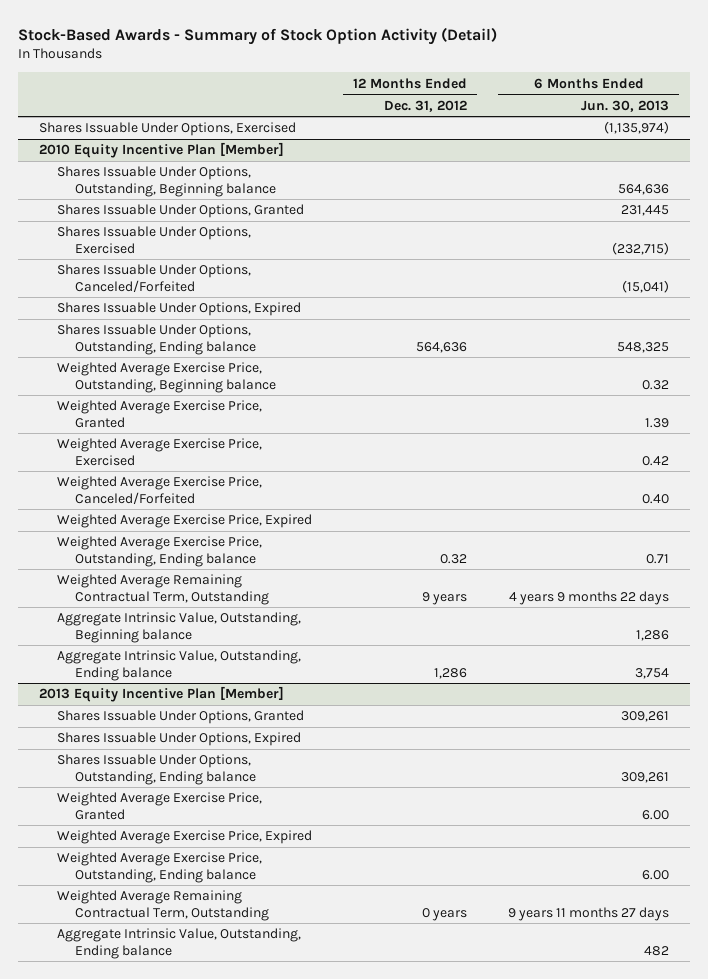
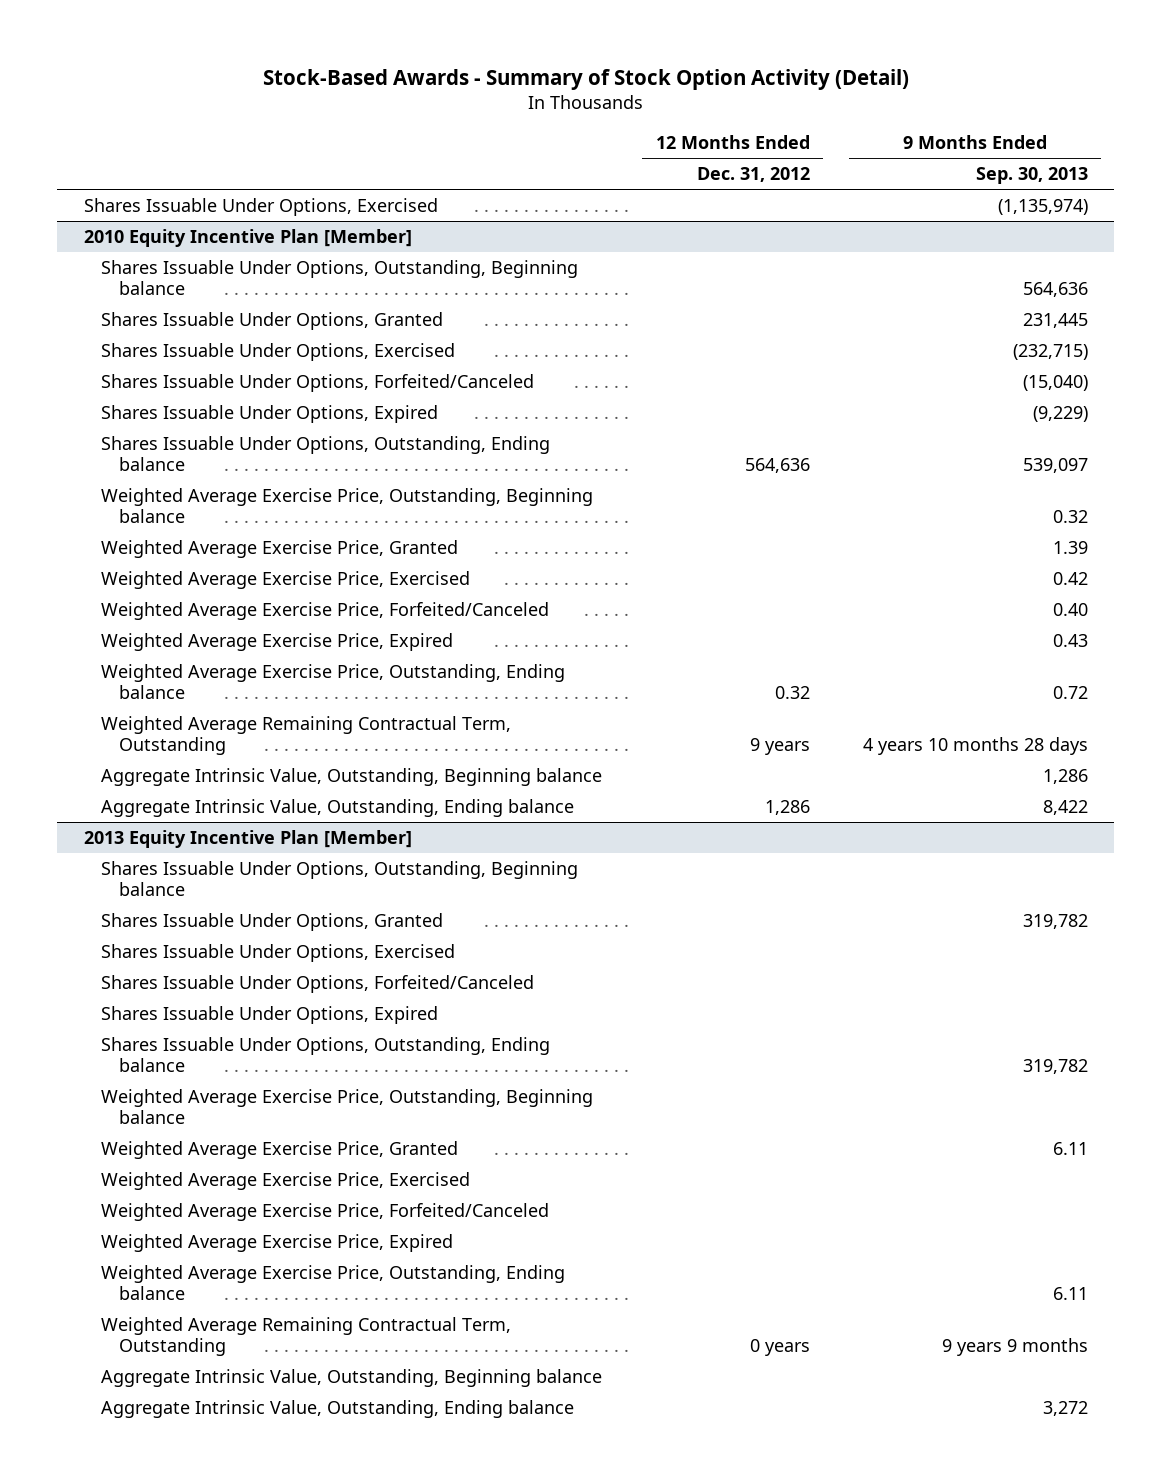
- | 12 Months Ended Dec. 31, 2012 | 6 Months Ended Jun. 30, 2013
+ | 12 Months Ended Dec. 31, 2012 | 9 Months Ended Sep. 30, 2013
@ 2010 Equity Incentive Plan [Member]
- Shares Issuable Under Options, Canceled/Forfeited | | (15,041)
+ Shares Issuable Under Options, Forfeited/Canceled | | (15,040)
- Weighted Average Exercise Price, Canceled/Forfeited | | 0.40
+ Weighted Average Exercise Price, Forfeited/Canceled | | 0.40
@ 2013 Equity Incentive Plan [Member]
+ Shares Issuable Under Options, Outstanding, Beginning balance
+ Shares Issuable Under Options, Exercised
+ Shares Issuable Under Options, Forfeited/Canceled
+ Weighted Average Exercise Price, Outstanding, Beginning balance
+ Weighted Average Exercise Price, Exercised
+ Weighted Average Exercise Price, Forfeited/Canceled
+ Aggregate Intrinsic Value, Outstanding, Beginning balance

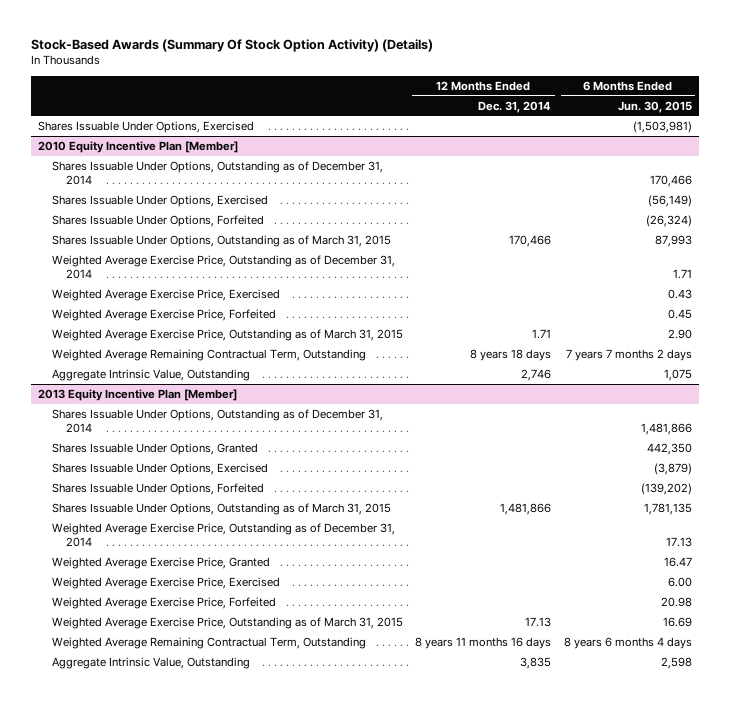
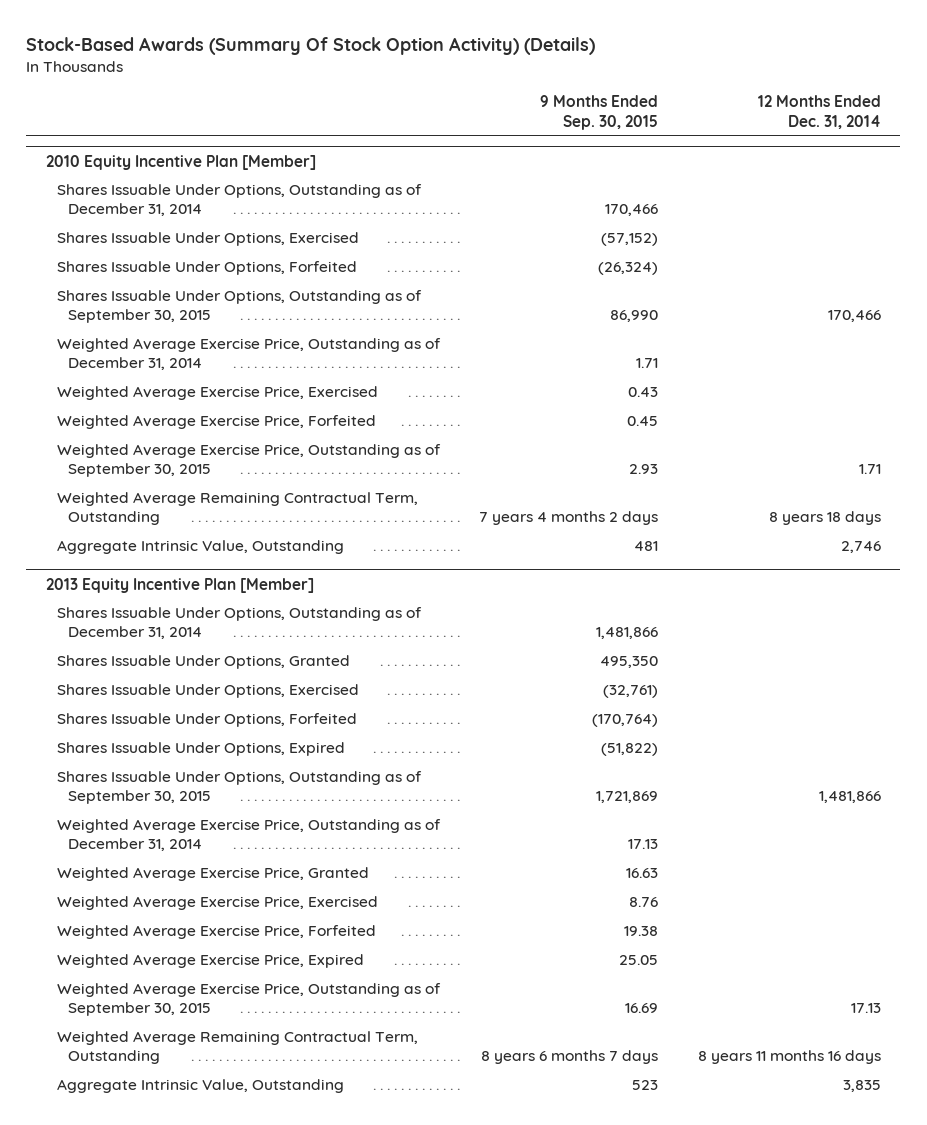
- | 12 Months Ended Dec. 31, 2014 | 6 Months Ended Jun. 30, 2015
+ | 9 Months Ended Sep. 30, 2015 | 12 Months Ended Dec. 31, 2014
- Shares Issuable Under Options, Exercised | | (1,503,981)
@ 2010 Equity Incentive Plan [Member]
- Shares Issuable Under Options, Outstanding as of March 31, 2015 | 170,466 | 87,993
+ Shares Issuable Under Options, Outstanding as of September 30, 2015 | 86,990 | 170,466
- Weighted Average Exercise Price, Outstanding as of March 31, 2015 | 1.71 | 2.90
+ Weighted Average Exercise Price, Outstanding as of September 30, 2015 | 2.93 | 1.71
@ 2013 Equity Incentive Plan [Member]
- Shares Issuable Under Options, Outstanding as of March 31, 2015 | 1,481,866 | 1,781,135
+ Shares Issuable Under Options, Expired | (51,822) |
+ Shares Issuable Under Options, Outstanding as of September 30, 2015 | 1,721,869 | 1,481,866
- Weighted Average Exercise Price, Outstanding as of March 31, 2015 | 17.13 | 16.69
+ Weighted Average Exercise Price, Expired | 25.05 |
+ Weighted Average Exercise Price, Outstanding as of September 30, 2015 | 16.69 | 17.13

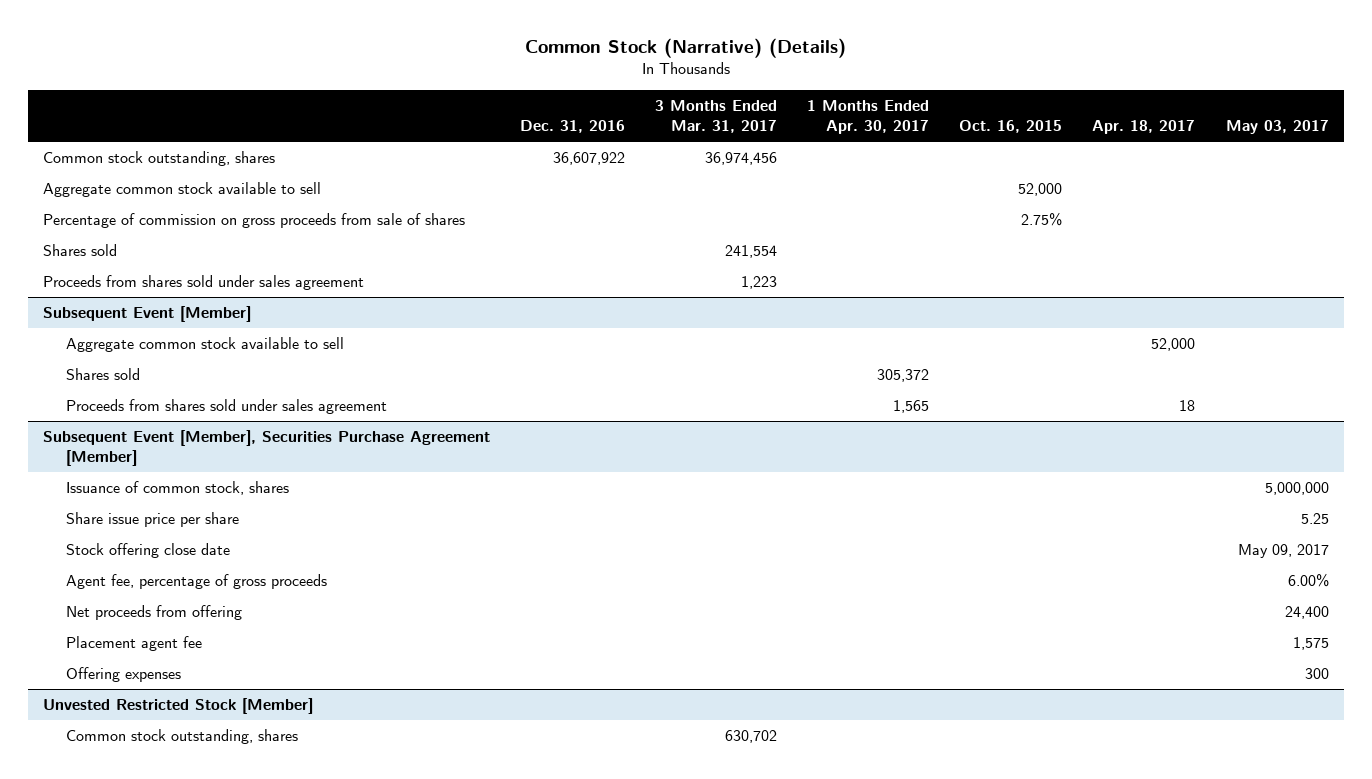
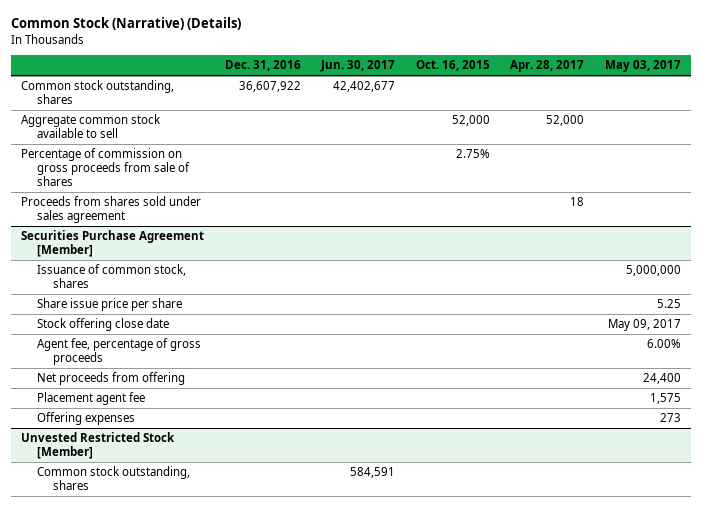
- | Dec. 31, 2016 | 3 Months Ended Mar. 31, 2017 | 1 Months Ended Apr. 30, 2017 | Oct. 16, 2015 | Apr. 18, 2017 | May 03, 2017
+ | Dec. 31, 2016 | Jun. 30, 2017 | Oct. 16, 2015 | Apr. 28, 2017 | May 03, 2017
- Shares sold | | 241,554 | | | |
- Subsequent Event [Member]
- Aggregate common stock available to sell | | | | | 52,000 |
- Shares sold | | | 305,372 | | |
- Proceeds from shares sold under sales agreement | | | 1,565 | | 18 |
- Subsequent Event [Member], Securities Purchase Agreement [Member]
+ Securities Purchase Agreement [Member]
- Offering expenses | | | | | | 300
+ Offering expenses | | | | | 273

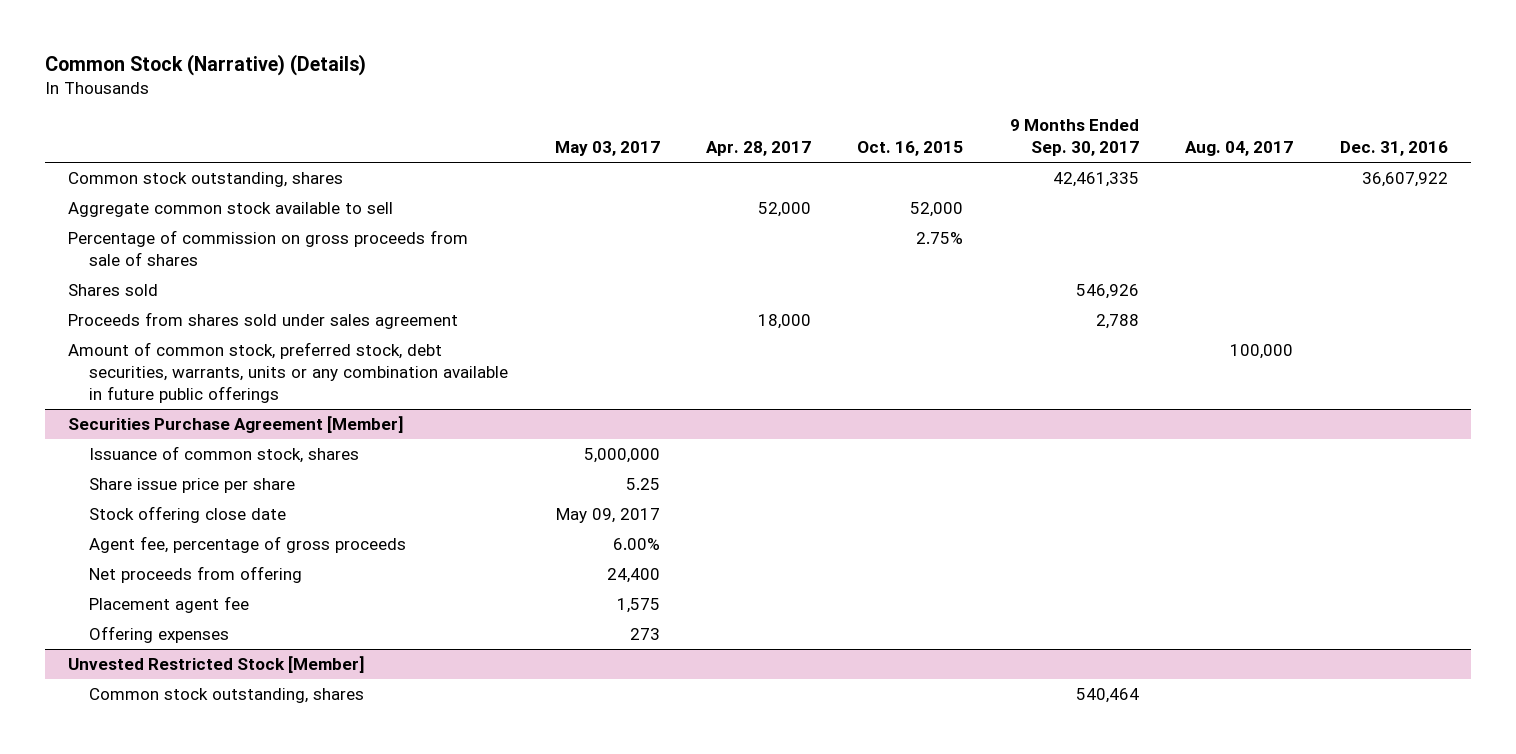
- | Dec. 31, 2016 | Jun. 30, 2017 | Oct. 16, 2015 | Apr. 28, 2017 | May 03, 2017
+ | May 03, 2017 | Apr. 28, 2017 | Oct. 16, 2015 | 9 Months Ended Sep. 30, 2017 | Aug. 04, 2017 | Dec. 31, 2016
- Proceeds from shares sold under sales agreement | | | | 18 |
+ Shares sold | | | | 546,926 | |
+ Proceeds from shares sold under sales agreement | | 18,000 | | 2,788 | |
+ Amount of common stock, preferred stock, debt securities, warrants, units or any combination available in future public offerings | | | | | 100,000 |

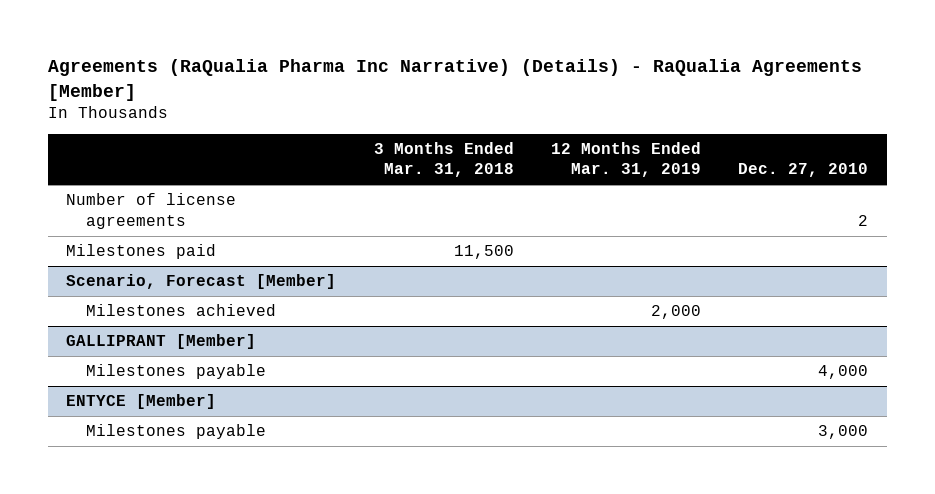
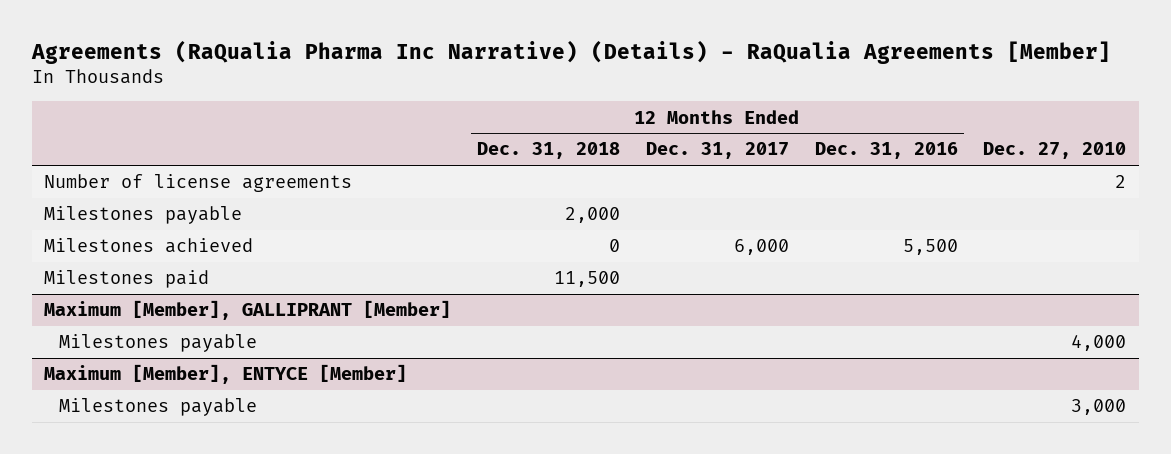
- | 3 Months Ended Mar. 31, 2018 | 12 Months Ended Mar. 31, 2019 | Dec. 27, 2010
+ | 12 Months Ended Dec. 31, 2018 | 12 Months Ended Dec. 31, 2017 | 12 Months Ended Dec. 31, 2016 | Dec. 27, 2010
+ Milestones payable | 2,000 | | |
+ Milestones achieved | 0 | 6,000 | 5,500 |
- Scenario, Forecast [Member]
- Milestones achieved | | 2,000 |
- GALLIPRANT [Member]
+ Maximum [Member], GALLIPRANT [Member]
- ENTYCE [Member]
+ Maximum [Member], ENTYCE [Member]

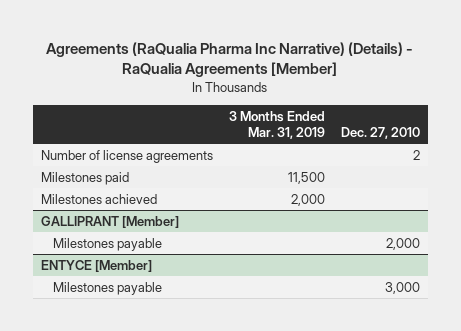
- | 12 Months Ended Dec. 31, 2018 | 12 Months Ended Dec. 31, 2017 | 12 Months Ended Dec. 31, 2016 | Dec. 27, 2010
+ | 3 Months Ended Mar. 31, 2019 | Dec. 27, 2010
- Milestones payable | 2,000 | | |
- Maximum [Member], GALLIPRANT [Member]
- Milestones payable | | | | 4,000
- Maximum [Member], ENTYCE [Member]
moved down: Milestones achieved | 2,000 |
+ GALLIPRANT [Member]
+ Milestones payable | | 2,000
+ ENTYCE [Member]

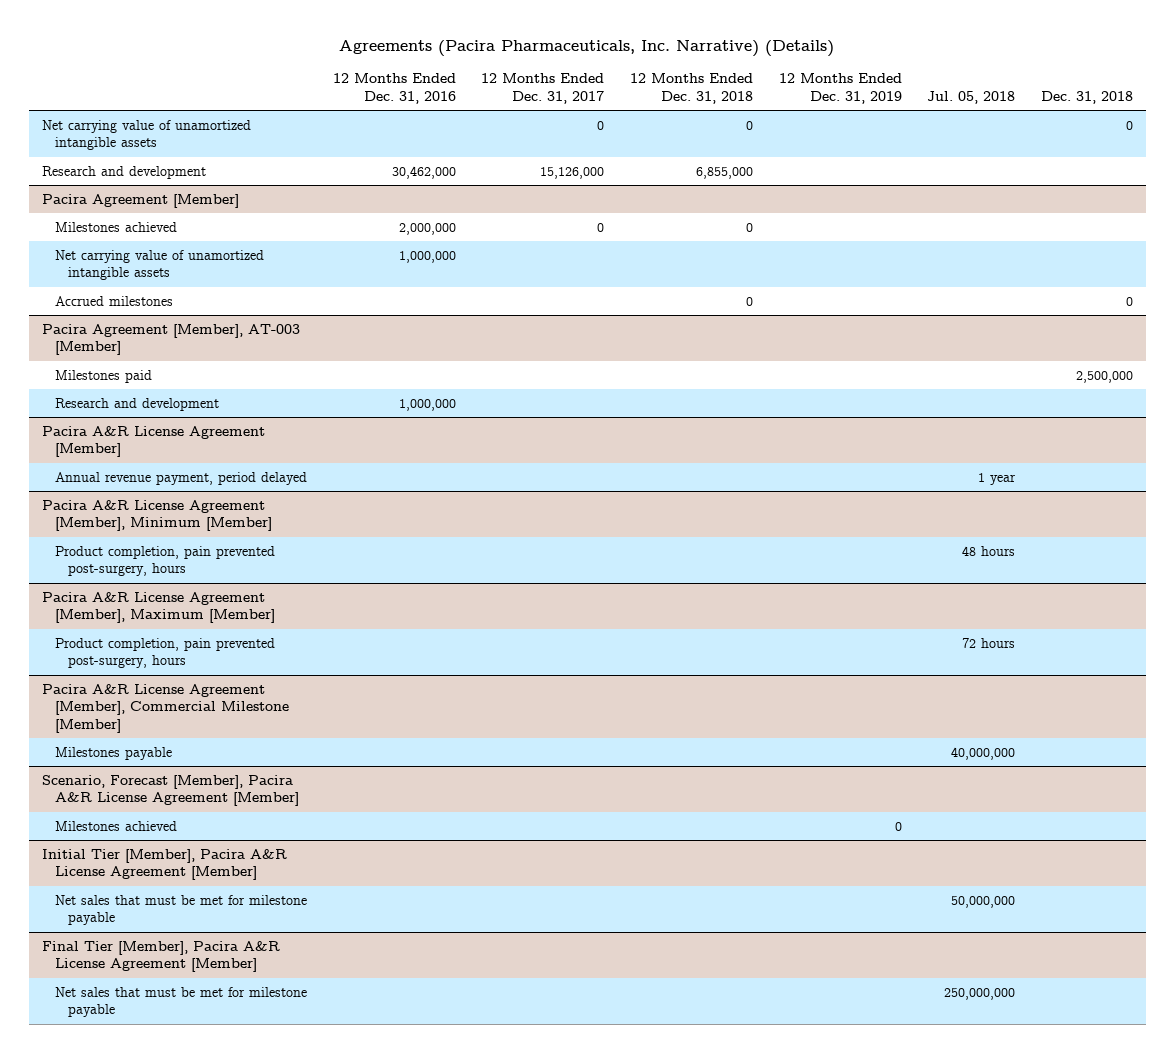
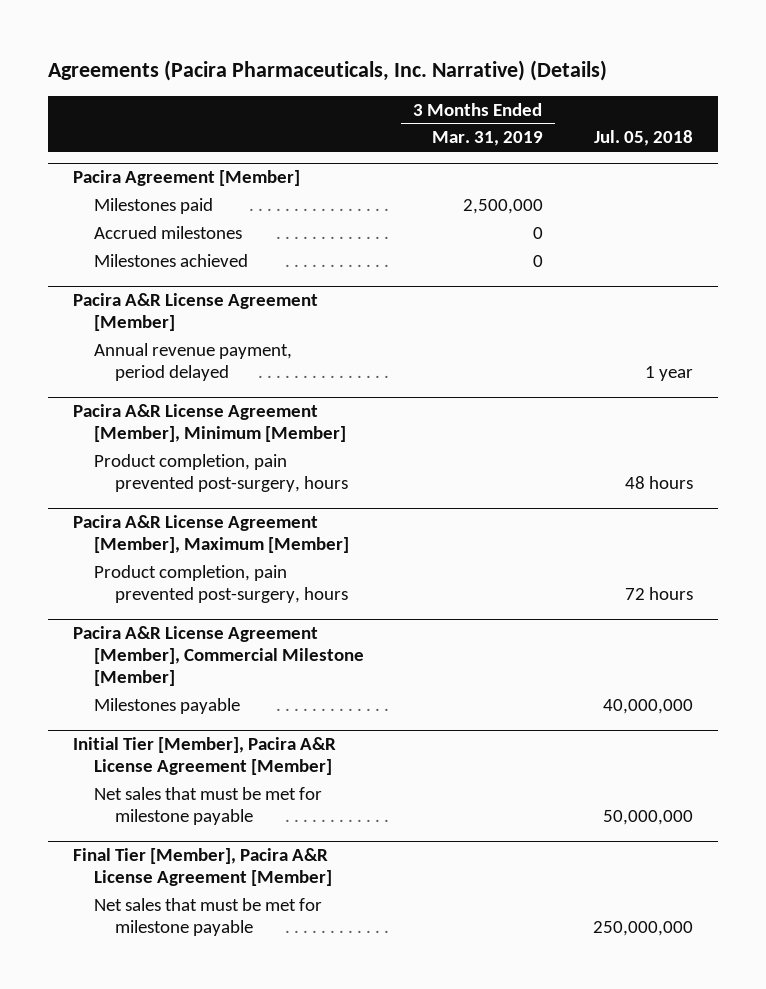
- | 12 Months Ended Dec. 31, 2016 | 12 Months Ended Dec. 31, 2017 | 12 Months Ended Dec. 31, 2018 | 12 Months Ended Dec. 31, 2019 | Jul. 05, 2018 | Dec. 31, 2018
+ | 3 Months Ended Mar. 31, 2019 | Jul. 05, 2018
- Net carrying value of unamortized intangible assets | | 0 | 0 | | | 0
- Research and development | 30,462,000 | 15,126,000 | 6,855,000 | | |
@ Pacira Agreement [Member]
- Net carrying value of unamortized intangible assets | 1,000,000 | | | | |
+ Milestones paid | 2,500,000 |
- Pacira Agreement [Member], AT-003 [Member]
- Milestones paid | | | | | | 2,500,000
- Research and development | 1,000,000 | | | | |
@ Pacira Agreement [Member]
moved down: Milestones achieved | 0 |
- Scenario, Forecast [Member], Pacira A&R License Agreement [Member]
- Milestones achieved | | | | 0 | |

